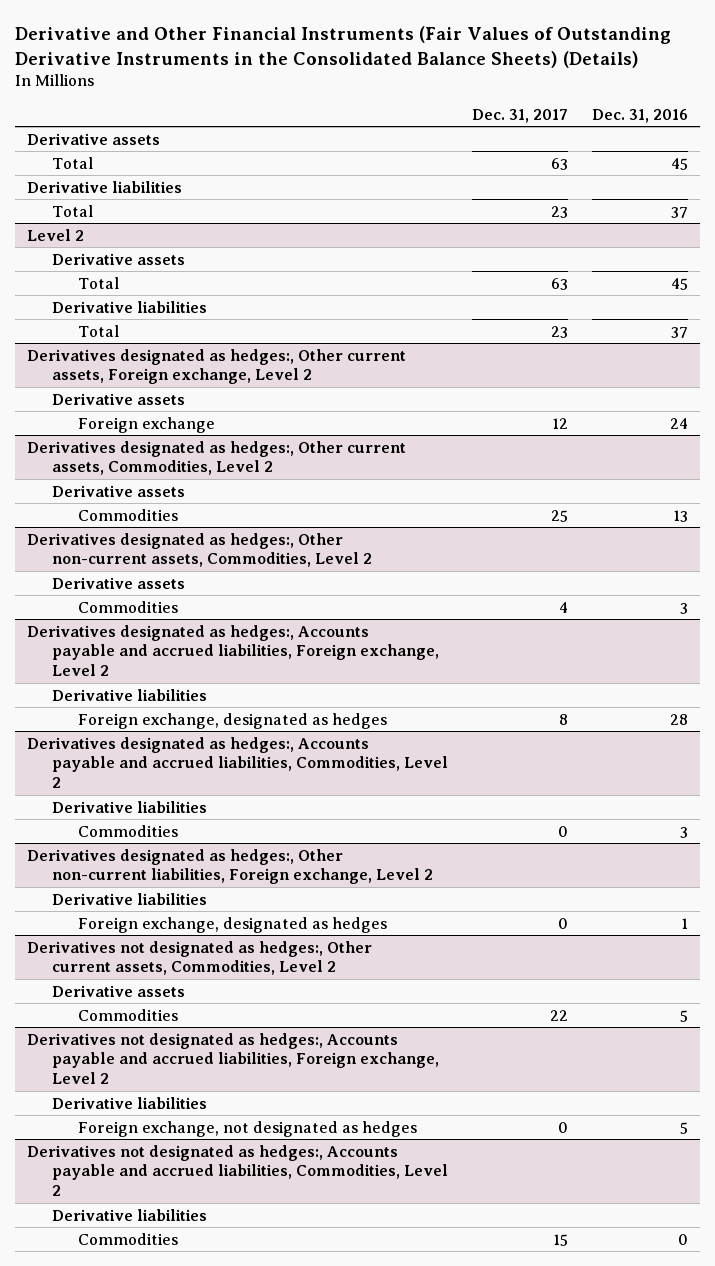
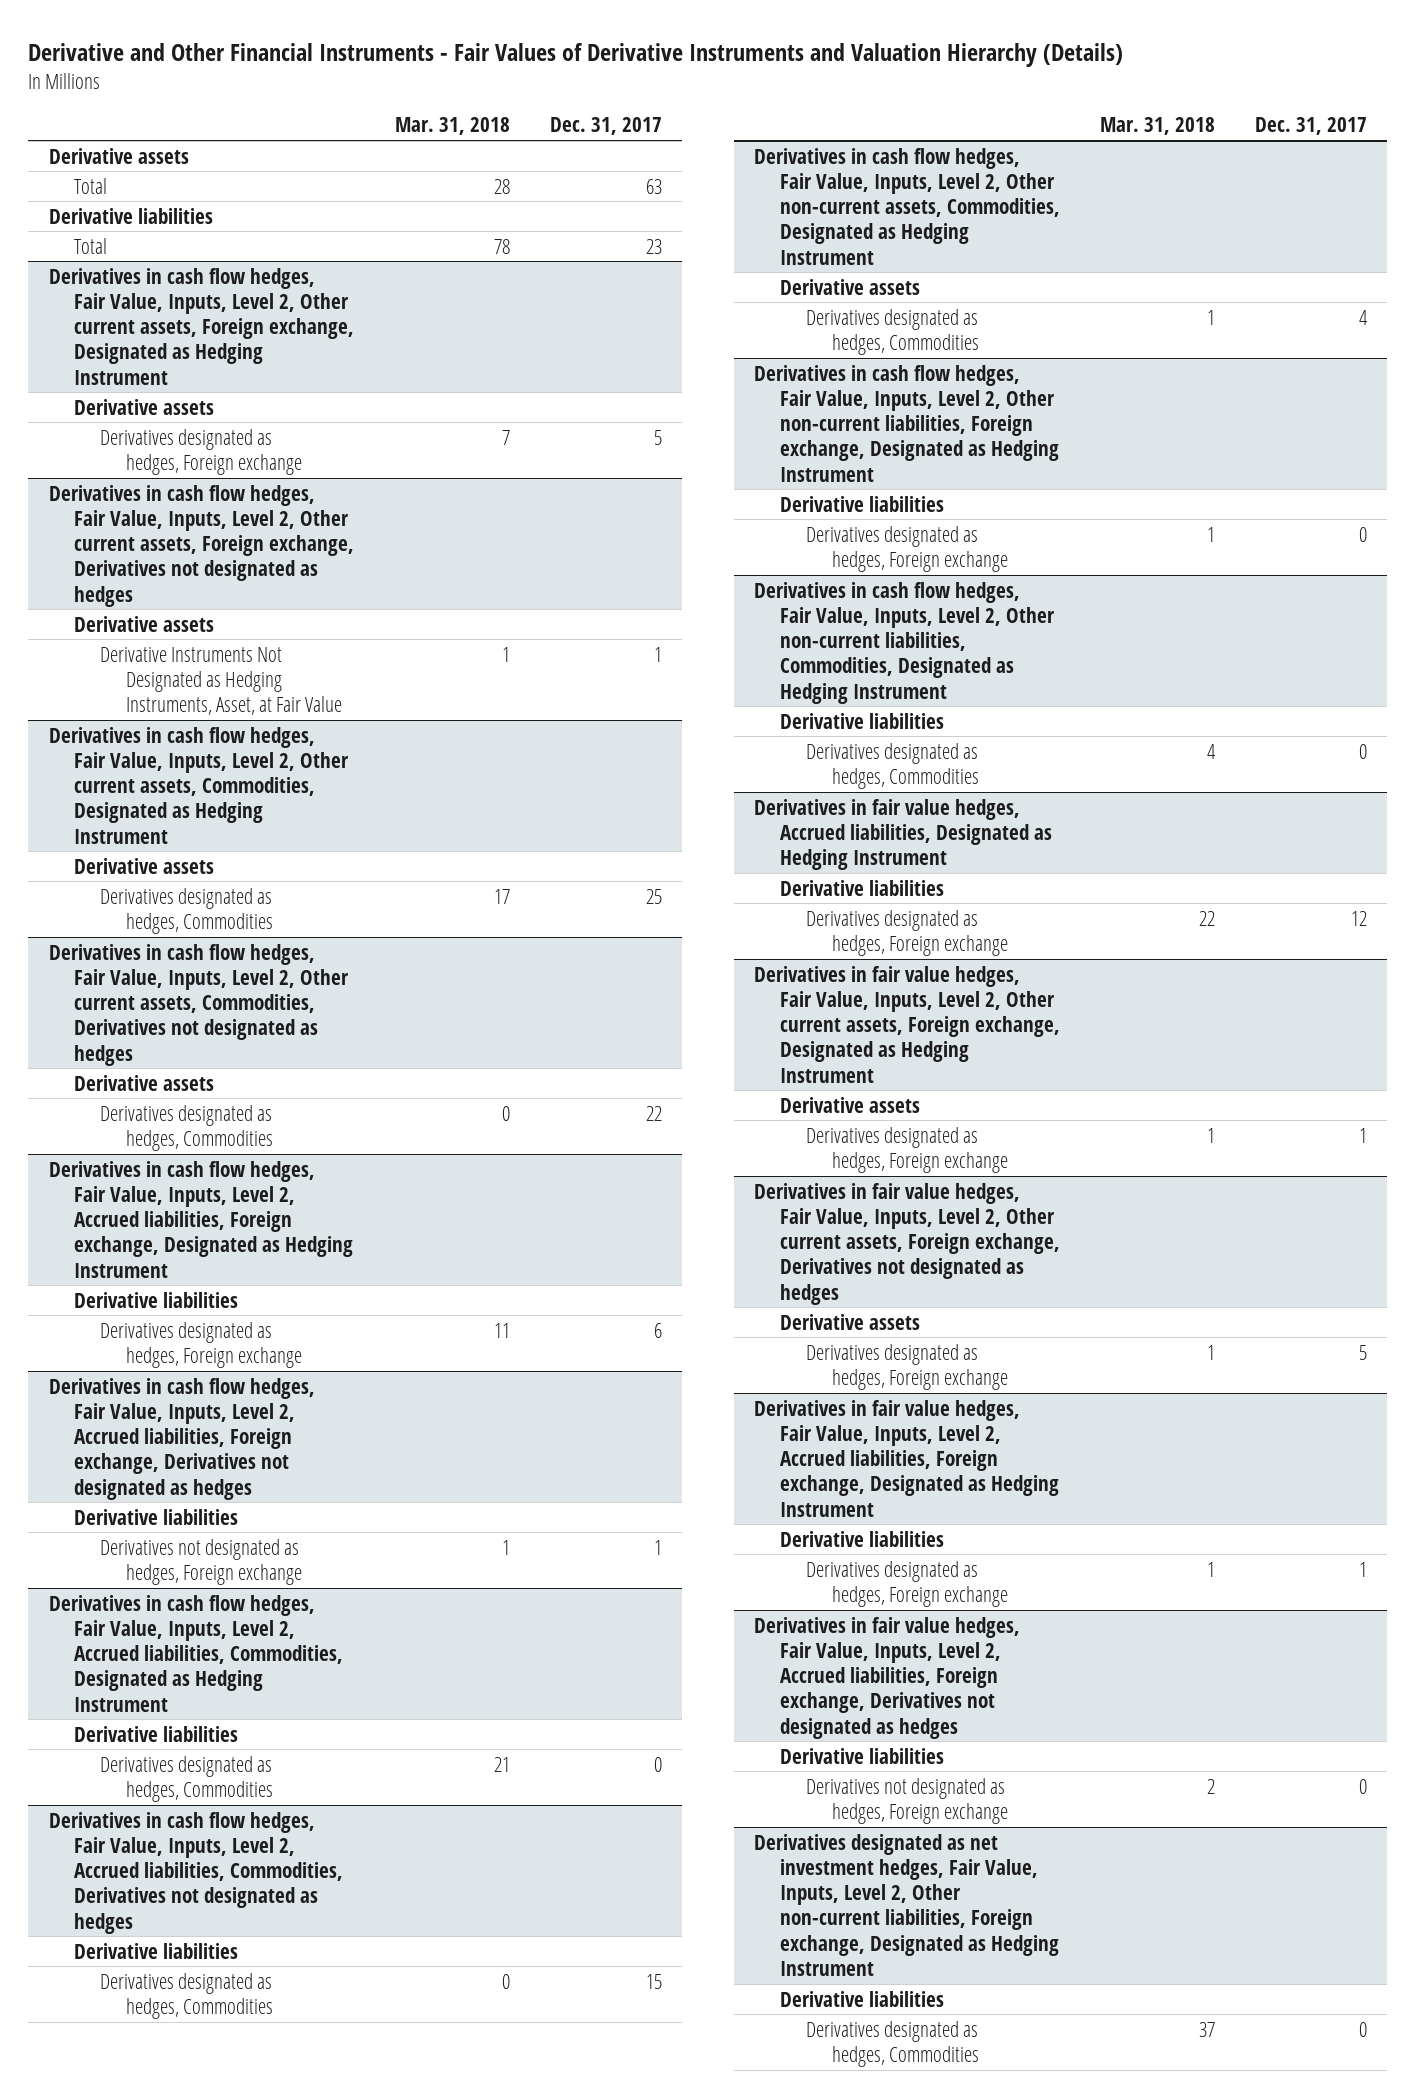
- Derivative and Other Financial Instruments (Fair Values of Outstanding Derivative Instruments in the Consolidated Balance Sheets) (Details)
+ Derivative and Other Financial Instruments - Fair Values of Derivative Instruments and Valuation Hierarchy (Details)
- | Dec. 31, 2017 | Dec. 31, 2016
+ | Mar. 31, 2018 | Dec. 31, 2017
- Level 2
+ Derivatives in cash flow hedges, Fair Value, Inputs, Level 2, Other current assets, Foreign exchange, Designated as Hedging Instrument
- Total | 63 | 45
- Derivative liabilities
- Total | 23 | 37
- Derivatives designated as hedges:, Other current assets, Foreign exchange, Level 2
+ Derivatives designated as hedges, Foreign exchange | 7 | 5
+ Derivatives in cash flow hedges, Fair Value, Inputs, Level 2, Other current assets, Foreign exchange, Derivatives not designated as hedges
- Foreign exchange | 12 | 24
- Derivatives designated as hedges:, Other current assets, Commodities, Level 2
+ Derivative Instruments Not Designated as Hedging Instruments, Asset, at Fair Value | 1 | 1
+ Derivatives in cash flow hedges, Fair Value, Inputs, Level 2, Other current assets, Commodities, Designated as Hedging Instrument
- Commodities | 25 | 13
- Derivatives designated as hedges:, Other non-current assets, Commodities, Level 2
+ Derivatives designated as hedges, Commodities | 17 | 25
+ Derivatives in cash flow hedges, Fair Value, Inputs, Level 2, Other current assets, Commodities, Derivatives not designated as hedges
- Commodities | 4 | 3
- Derivatives designated as hedges:, Accounts payable and accrued liabilities, Foreign exchange, Level 2
+ Derivatives designated as hedges, Commodities | 0 | 22
+ Derivatives in cash flow hedges, Fair Value, Inputs, Level 2, Accrued liabilities, Foreign exchange, Designated as Hedging Instrument
- Foreign exchange, designated as hedges | 8 | 28
- Derivatives designated as hedges:, Accounts payable and accrued liabilities, Commodities, Level 2
+ Derivatives designated as hedges, Foreign exchange | 11 | 6
+ Derivatives in cash flow hedges, Fair Value, Inputs, Level 2, Accrued liabilities, Foreign exchange, Derivatives not designated as hedges
- Commodities | 0 | 3
- Derivatives designated as hedges:, Other non-current liabilities, Foreign exchange, Level 2
+ Derivatives not designated as hedges, Foreign exchange | 1 | 1
+ Derivatives in cash flow hedges, Fair Value, Inputs, Level 2, Accrued liabilities, Commodities, Designated as Hedging Instrument
- Foreign exchange, designated as hedges | 0 | 1
- Derivatives not designated as hedges:, Other current assets, Commodities, Level 2
+ Derivatives designated as hedges, Commodities | 21 | 0
+ Derivatives in cash flow hedges, Fair Value, Inputs, Level 2, Accrued liabilities, Commodities, Derivatives not designated as hedges
+ Derivative liabilities
+ Derivatives designated as hedges, Commodities | 0 | 15
+ Derivatives in cash flow hedges, Fair Value, Inputs, Level 2, Other non-current assets, Commodities, Designated as Hedging Instrument
- Commodities | 22 | 5
- Derivatives not designated as hedges:, Accounts payable and accrued liabilities, Foreign exchange, Level 2
+ Derivatives designated as hedges, Commodities | 1 | 4
+ Derivatives in cash flow hedges, Fair Value, Inputs, Level 2, Other non-current liabilities, Foreign exchange, Designated as Hedging Instrument
- Foreign exchange, not designated as hedges | 0 | 5
- Derivatives not designated as hedges:, Accounts payable and accrued liabilities, Commodities, Level 2
+ Derivatives designated as hedges, Foreign exchange | 1 | 0
+ Derivatives in cash flow hedges, Fair Value, Inputs, Level 2, Other non-current liabilities, Commodities, Designated as Hedging Instrument
- Commodities | 15 | 0
+ Derivatives designated as hedges, Commodities | 4 | 0
+ Derivatives in fair value hedges, Accrued liabilities, Designated as Hedging Instrument
+ Derivative liabilities
+ Derivatives designated as hedges, Foreign exchange | 22 | 12
+ Derivatives in fair value hedges, Fair Value, Inputs, Level 2, Other current assets, Foreign exchange, Designated as Hedging Instrument
+ Derivative assets
+ Derivatives designated as hedges, Foreign exchange | 1 | 1
+ Derivatives in fair value hedges, Fair Value, Inputs, Level 2, Other current assets, Foreign exchange, Derivatives not designated as hedges
+ Derivative assets
+ Derivatives designated as hedges, Foreign exchange | 1 | 5
+ Derivatives in fair value hedges, Fair Value, Inputs, Level 2, Accrued liabilities, Foreign exchange, Designated as Hedging Instrument
+ Derivative liabilities
+ Derivatives designated as hedges, Foreign exchange | 1 | 1
+ Derivatives in fair value hedges, Fair Value, Inputs, Level 2, Accrued liabilities, Foreign exchange, Derivatives not designated as hedges
+ Derivative liabilities
+ Derivatives not designated as hedges, Foreign exchange | 2 | 0
+ Derivatives designated as net investment hedges, Fair Value, Inputs, Level 2, Other non-current liabilities, Foreign exchange, Designated as Hedging Instrument
+ Derivative liabilities
+ Derivatives designated as hedges, Commodities | 37 | 0

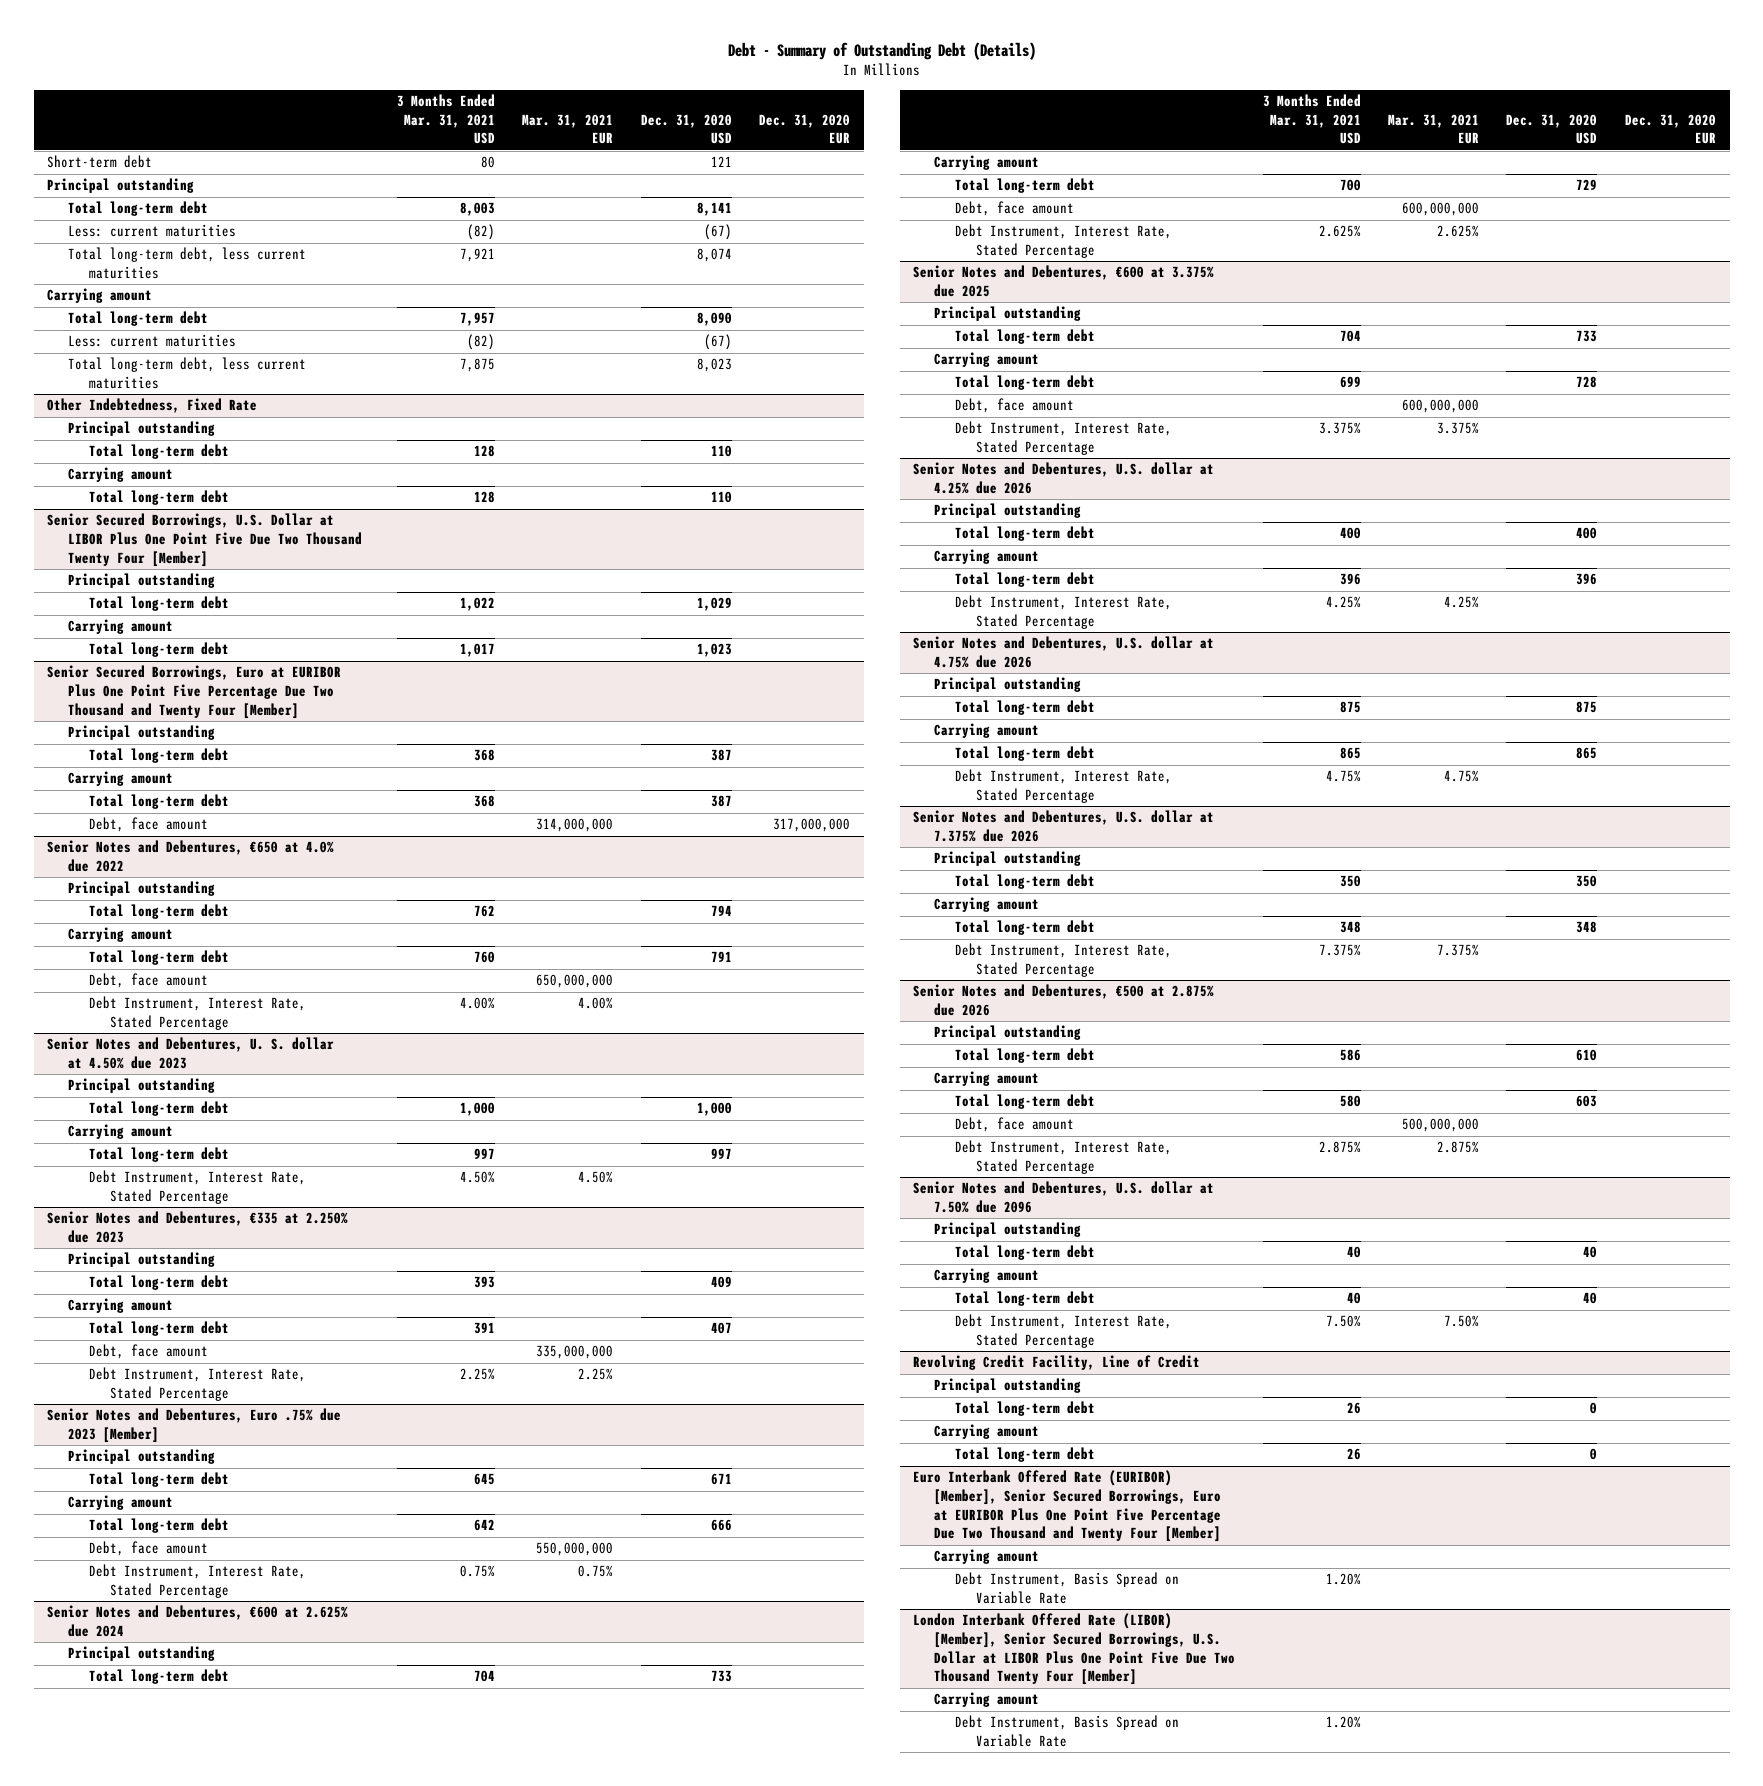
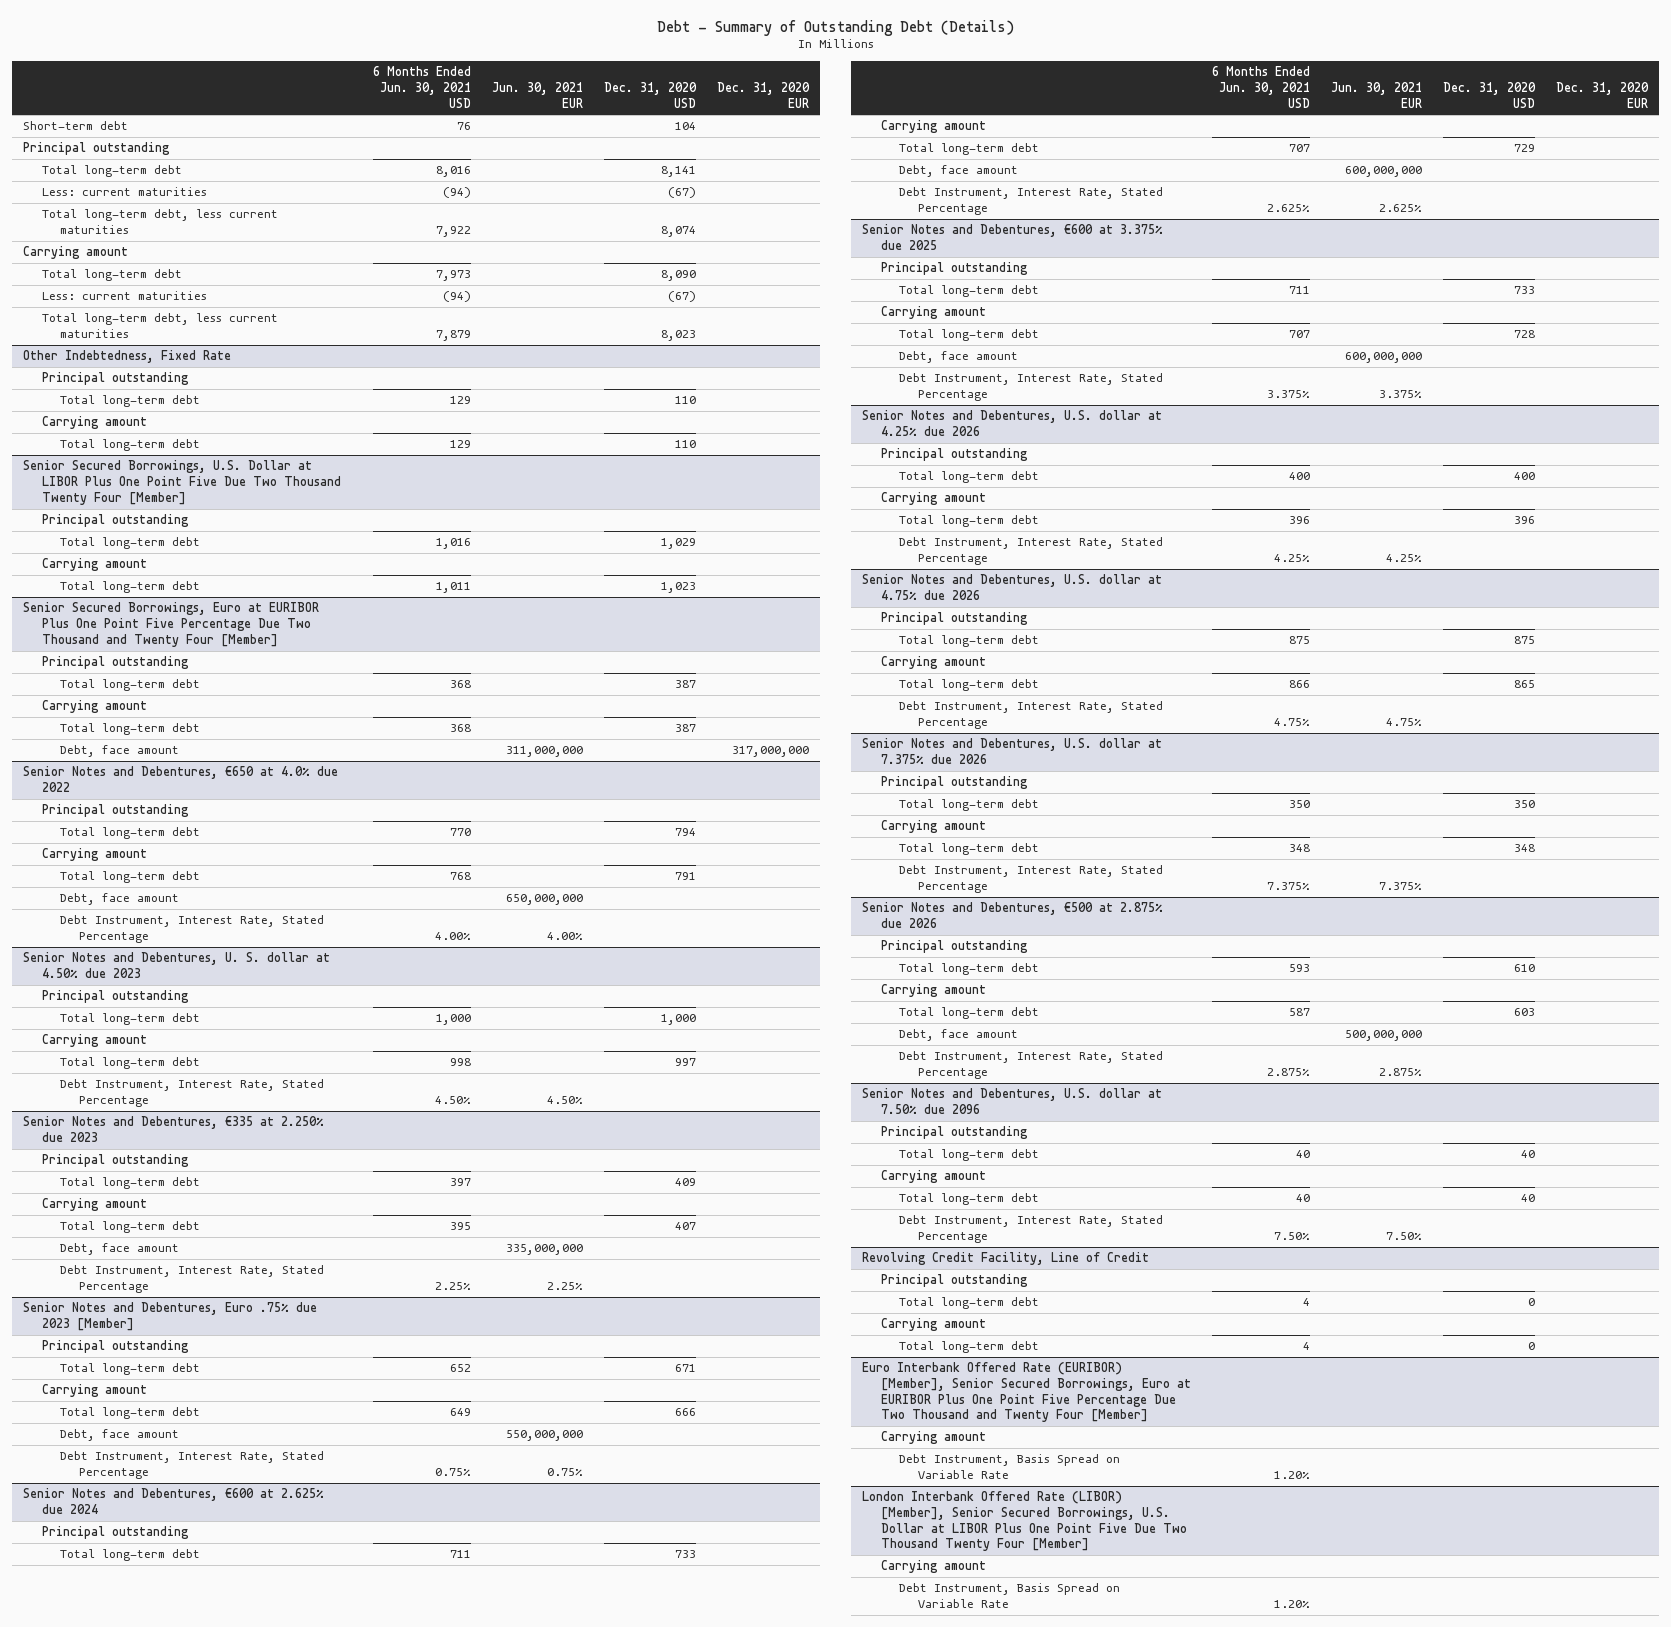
- | 3 Months Ended Mar. 31, 2021 USD | Mar. 31, 2021 EUR | Dec. 31, 2020 USD | Dec. 31, 2020 EUR
+ | 6 Months Ended Jun. 30, 2021 USD | Jun. 30, 2021 EUR | Dec. 31, 2020 USD | Dec. 31, 2020 EUR
- Short-term debt | 80 | | 121 |
+ Short-term debt | 76 | | 104 |

